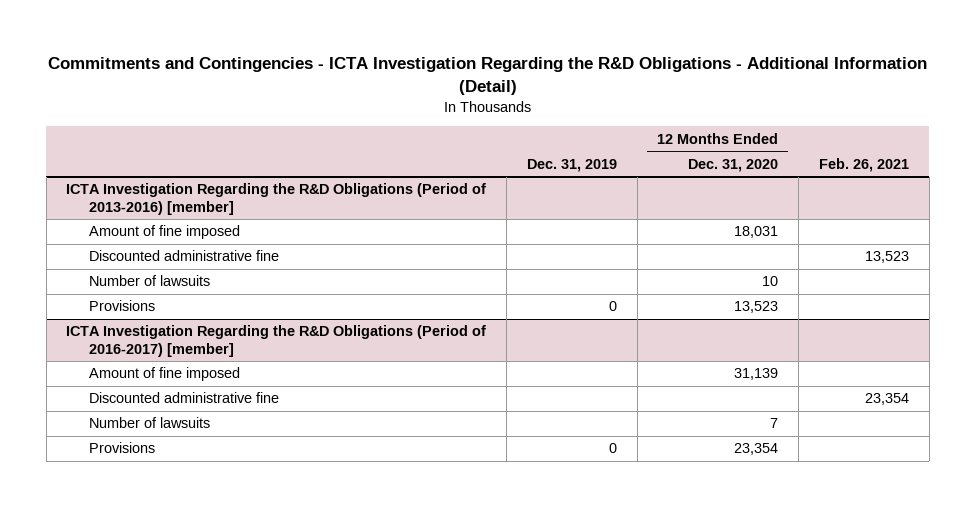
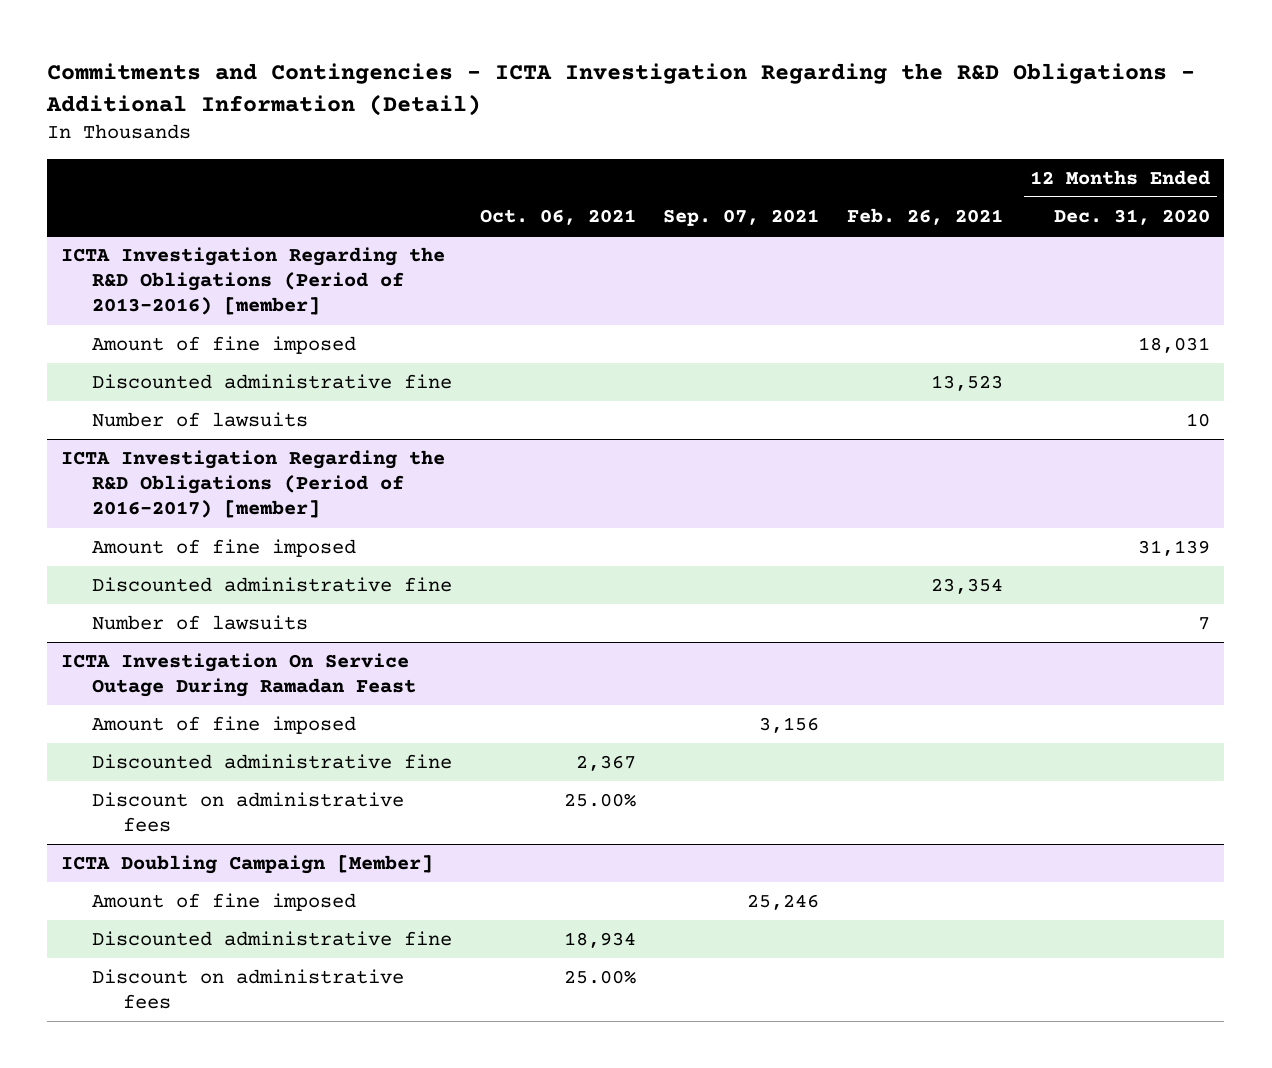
- | Dec. 31, 2019 | 12 Months Ended Dec. 31, 2020 | Feb. 26, 2021
+ | Oct. 06, 2021 | Sep. 07, 2021 | Feb. 26, 2021 | 12 Months Ended Dec. 31, 2020
@ ICTA Investigation Regarding the R&D Obligations (Period of 2013-2016) [member]
- Provisions | 0 | 13,523 |
@ ICTA Investigation Regarding the R&D Obligations (Period of 2016-2017) [member]
- Provisions | 0 | 23,354 |
+ ICTA Investigation On Service Outage During Ramadan Feast
+ Amount of fine imposed | | 3,156 | |
+ Discounted administrative fine | 2,367 | | |
+ Discount on administrative fees | 25.00% | | |
+ ICTA Doubling Campaign [Member]
+ Amount of fine imposed | | 25,246 | |
+ Discounted administrative fine | 18,934 | | |
+ Discount on administrative fees | 25.00% | | |

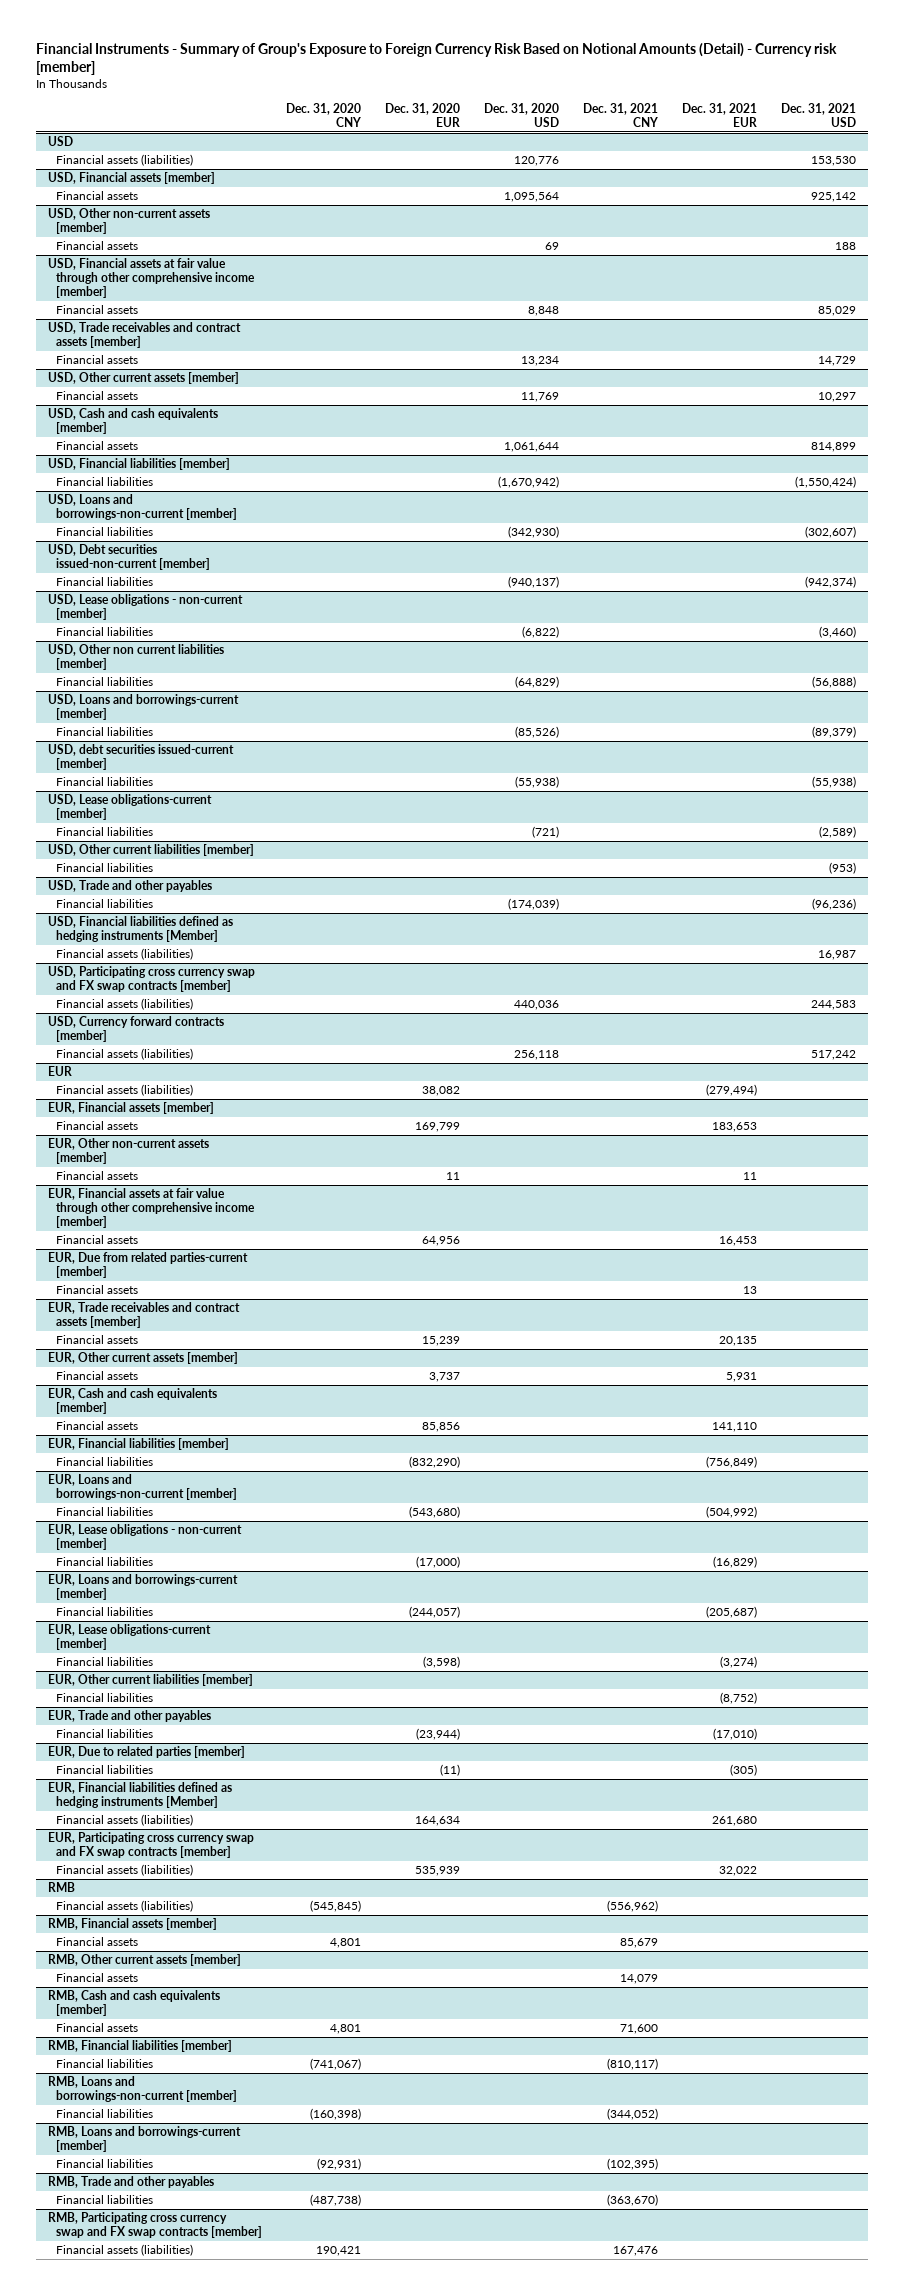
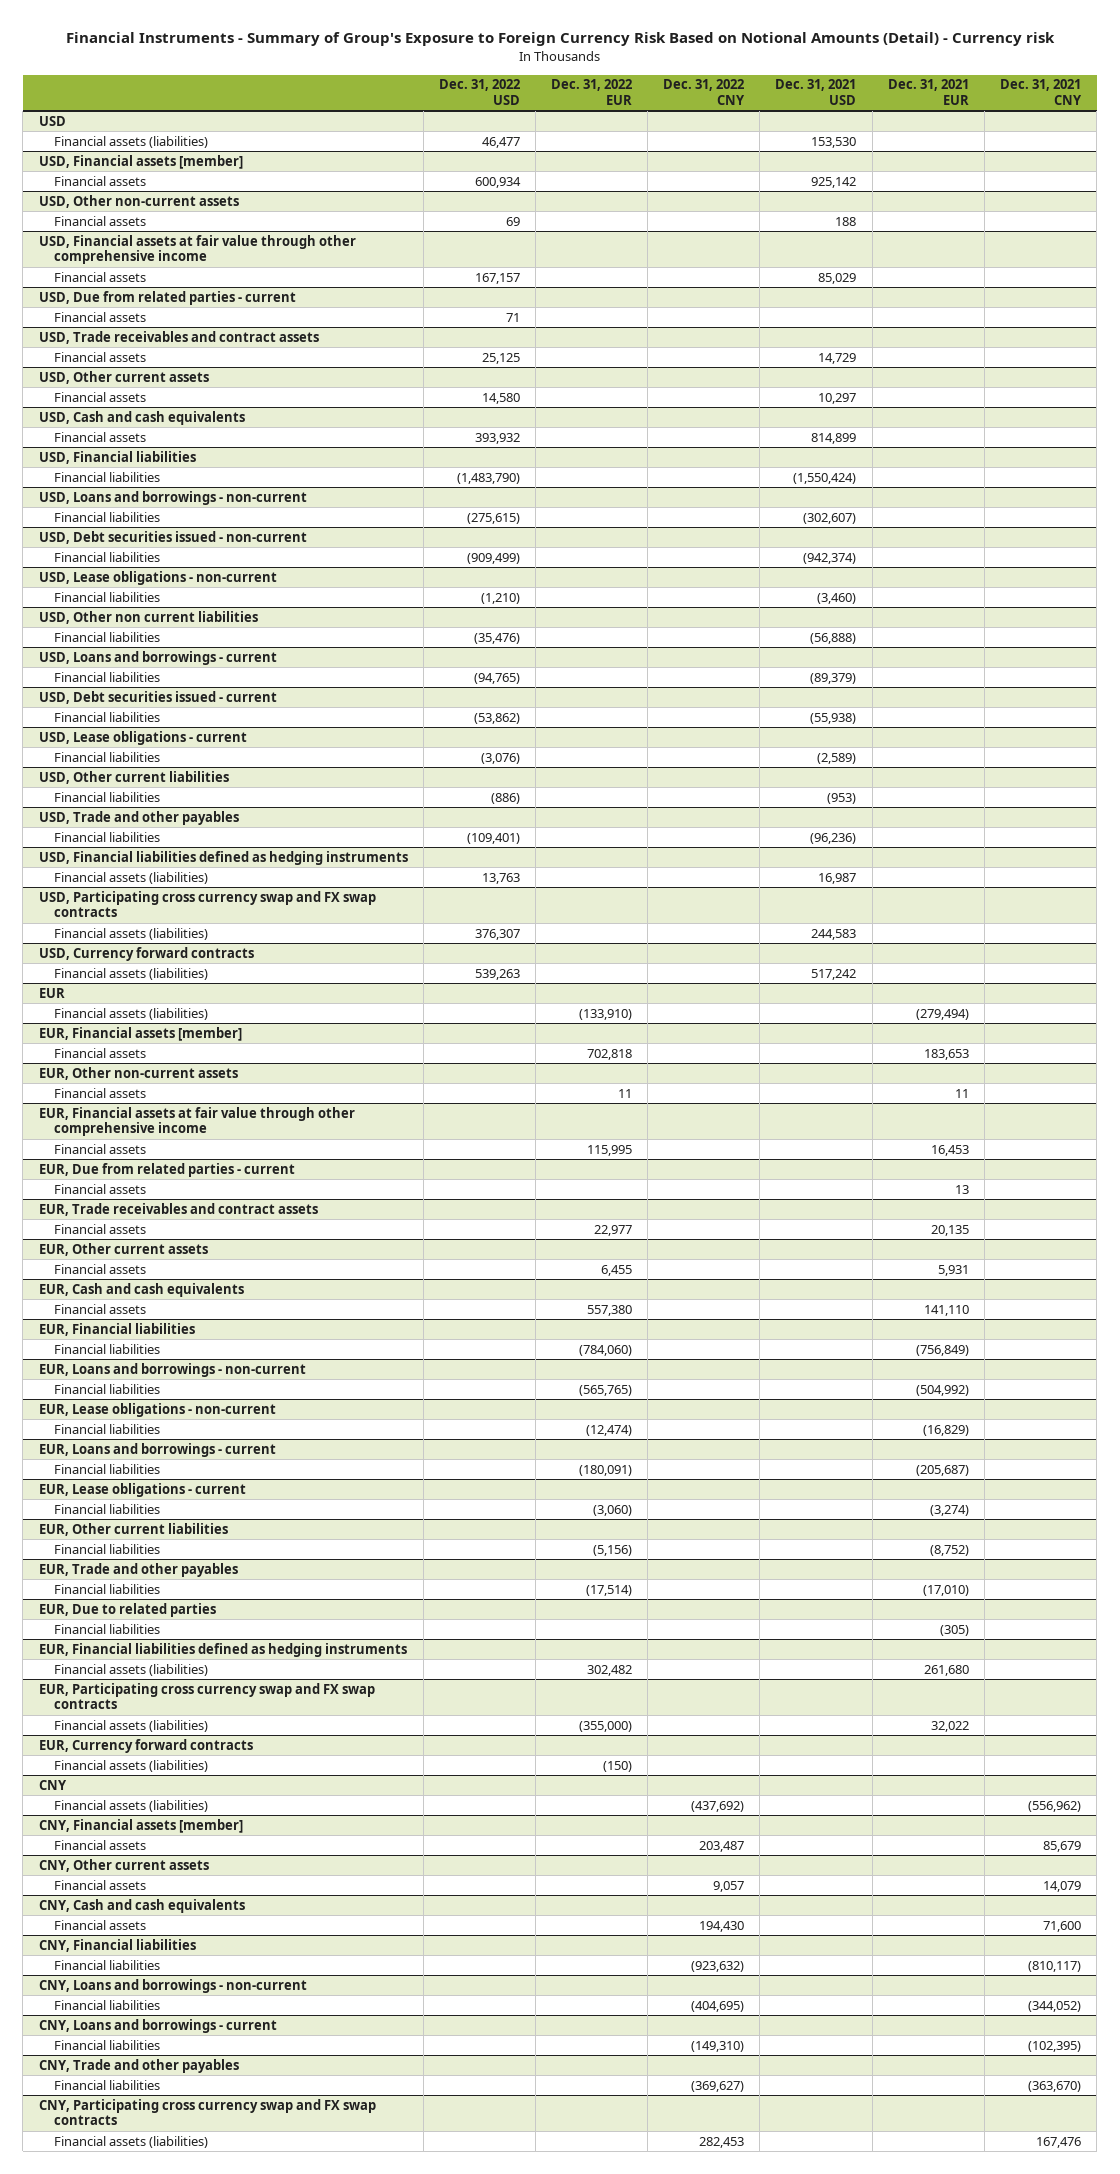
- Financial Instruments - Summary of Group's Exposure to Foreign Currency Risk Based on Notional Amounts (Detail) - Currency risk [member]
+ Financial Instruments - Summary of Group's Exposure to Foreign Currency Risk Based on Notional Amounts (Detail) - Currency risk
- | Dec. 31, 2020 CNY | Dec. 31, 2020 EUR | Dec. 31, 2020 USD | Dec. 31, 2021 CNY | Dec. 31, 2021 EUR | Dec. 31, 2021 USD
+ | Dec. 31, 2022 USD | Dec. 31, 2022 EUR | Dec. 31, 2022 CNY | Dec. 31, 2021 USD | Dec. 31, 2021 EUR | Dec. 31, 2021 CNY
- USD, Other non-current assets [member]
+ USD, Other non-current assets
- USD, Financial assets at fair value through other comprehensive income [member]
+ USD, Financial assets at fair value through other comprehensive income
- USD, Trade receivables and contract assets [member]
+ USD, Due from related parties - current
+ Financial assets | 71 | | | | |
+ USD, Trade receivables and contract assets
- USD, Other current assets [member]
+ USD, Other current assets
- USD, Cash and cash equivalents [member]
+ USD, Cash and cash equivalents
- USD, Financial liabilities [member]
+ USD, Financial liabilities
- USD, Loans and borrowings-non-current [member]
+ USD, Loans and borrowings - non-current
- USD, Debt securities issued-non-current [member]
+ USD, Debt securities issued - non-current
- USD, Lease obligations - non-current [member]
+ USD, Lease obligations - non-current
- USD, Other non current liabilities [member]
+ USD, Other non current liabilities
- USD, Loans and borrowings-current [member]
+ USD, Loans and borrowings - current
- USD, debt securities issued-current [member]
+ USD, Debt securities issued - current
- USD, Lease obligations-current [member]
+ USD, Lease obligations - current
- USD, Other current liabilities [member]
+ USD, Other current liabilities
- USD, Financial liabilities defined as hedging instruments [Member]
+ USD, Financial liabilities defined as hedging instruments
- USD, Participating cross currency swap and FX swap contracts [member]
+ USD, Participating cross currency swap and FX swap contracts
- USD, Currency forward contracts [member]
+ USD, Currency forward contracts
- EUR, Other non-current assets [member]
+ EUR, Other non-current assets
- EUR, Financial assets at fair value through other comprehensive income [member]
+ EUR, Financial assets at fair value through other comprehensive income
- EUR, Due from related parties-current [member]
+ EUR, Due from related parties - current
- EUR, Trade receivables and contract assets [member]
+ EUR, Trade receivables and contract assets
- EUR, Other current assets [member]
+ EUR, Other current assets
- EUR, Cash and cash equivalents [member]
+ EUR, Cash and cash equivalents
- EUR, Financial liabilities [member]
+ EUR, Financial liabilities
- EUR, Loans and borrowings-non-current [member]
+ EUR, Loans and borrowings - non-current
- EUR, Lease obligations - non-current [member]
+ EUR, Lease obligations - non-current
- EUR, Loans and borrowings-current [member]
+ EUR, Loans and borrowings - current
- EUR, Lease obligations-current [member]
+ EUR, Lease obligations - current
- EUR, Other current liabilities [member]
+ EUR, Other current liabilities
- EUR, Due to related parties [member]
+ EUR, Due to related parties
- EUR, Financial liabilities defined as hedging instruments [Member]
+ EUR, Financial liabilities defined as hedging instruments
- EUR, Participating cross currency swap and FX swap contracts [member]
+ EUR, Participating cross currency swap and FX swap contracts
- RMB
+ EUR, Currency forward contracts
+ Financial assets (liabilities) | | (150) | | | |
+ CNY
- RMB, Financial assets [member]
+ CNY, Financial assets [member]
- RMB, Other current assets [member]
+ CNY, Other current assets
- RMB, Cash and cash equivalents [member]
+ CNY, Cash and cash equivalents
- RMB, Financial liabilities [member]
+ CNY, Financial liabilities
- RMB, Loans and borrowings-non-current [member]
+ CNY, Loans and borrowings - non-current
- RMB, Loans and borrowings-current [member]
+ CNY, Loans and borrowings - current
- RMB, Trade and other payables
+ CNY, Trade and other payables
- RMB, Participating cross currency swap and FX swap contracts [member]
+ CNY, Participating cross currency swap and FX swap contracts

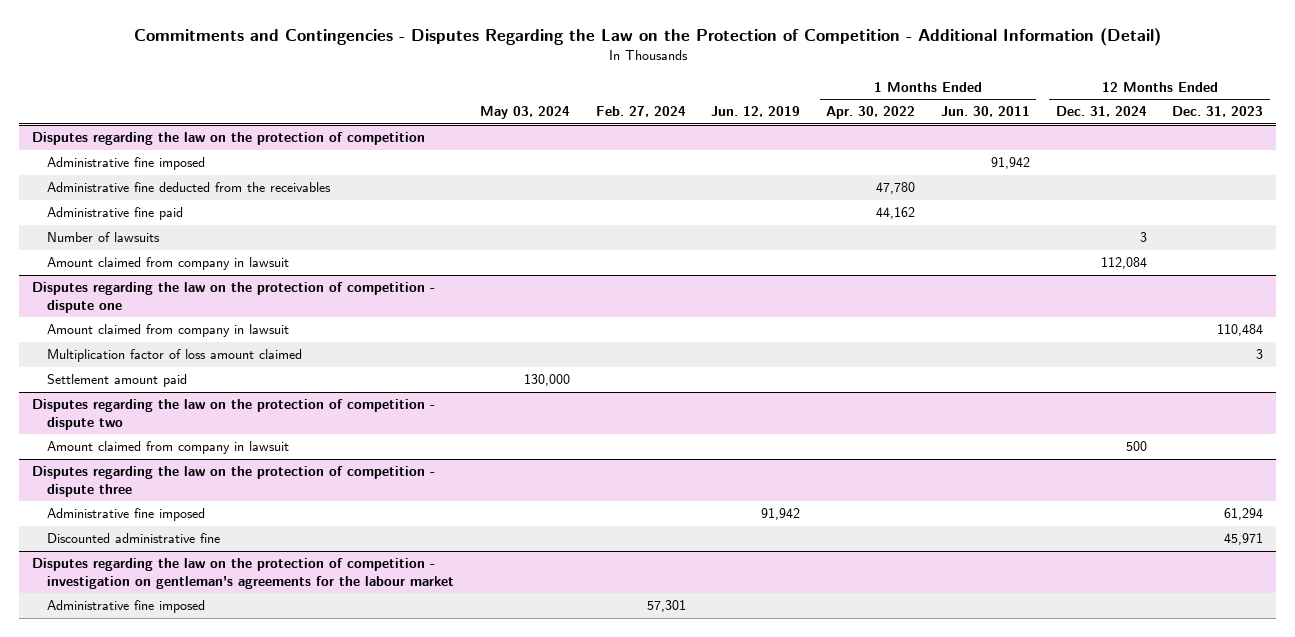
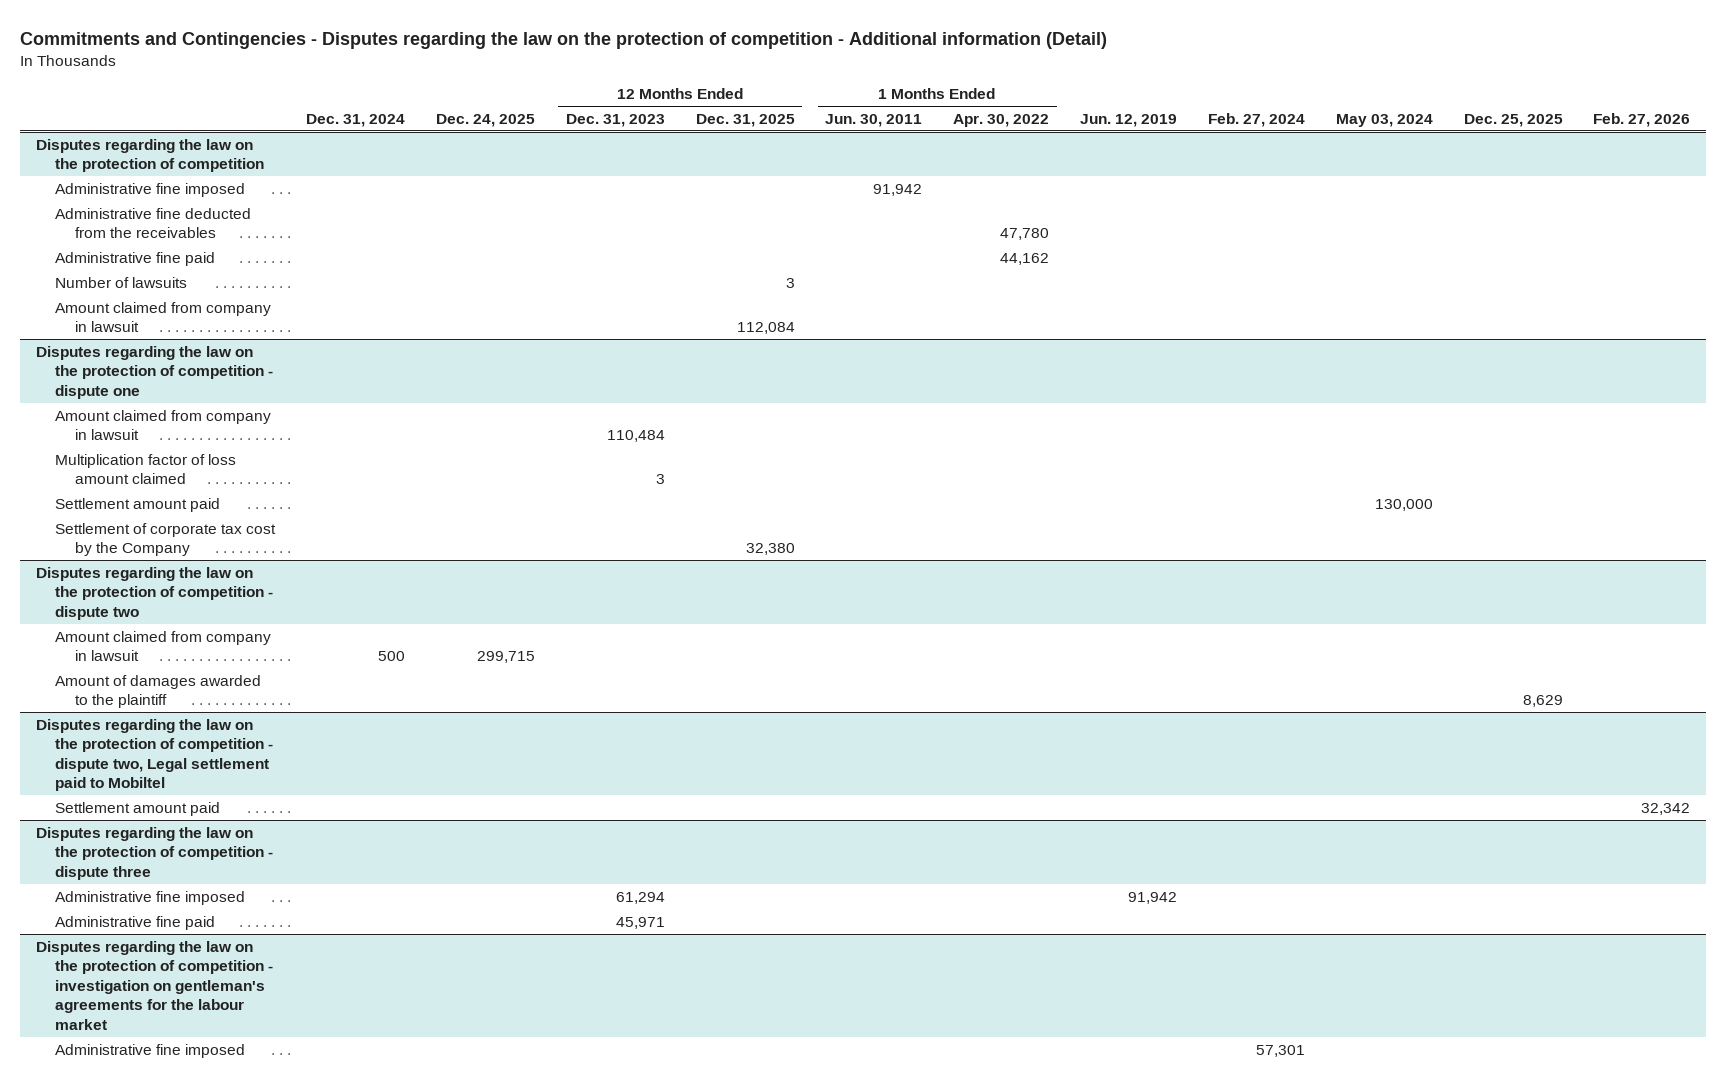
- Commitments and Contingencies - Disputes Regarding the Law on the Protection of Competition - Additional Information (Detail)
+ Commitments and Contingencies - Disputes regarding the law on the protection of competition - Additional information (Detail)
- | May 03, 2024 | Feb. 27, 2024 | Jun. 12, 2019 | 1 Months Ended Apr. 30, 2022 | 1 Months Ended Jun. 30, 2011 | 12 Months Ended Dec. 31, 2024 | 12 Months Ended Dec. 31, 2023
+ | Dec. 31, 2024 | Dec. 24, 2025 | 12 Months Ended Dec. 31, 2023 | 12 Months Ended Dec. 31, 2025 | 1 Months Ended Jun. 30, 2011 | 1 Months Ended Apr. 30, 2022 | Jun. 12, 2019 | Feb. 27, 2024 | May 03, 2024 | Dec. 25, 2025 | Feb. 27, 2026
@ Disputes regarding the law on the protection of competition - dispute one
+ Settlement of corporate tax cost by the Company | | | | 32,380 | | | | | | |
@ Disputes regarding the law on the protection of competition - dispute two
+ Amount of damages awarded to the plaintiff | | | | | | | | | | 8,629 |
+ Disputes regarding the law on the protection of competition - dispute two, Legal settlement paid to Mobiltel
+ Settlement amount paid | | | | | | | | | | | 32,342
@ Disputes regarding the law on the protection of competition - dispute three
- Discounted administrative fine | | | | | | | 45,971
+ Administrative fine paid | | | 45,971 | | | | | | | |

